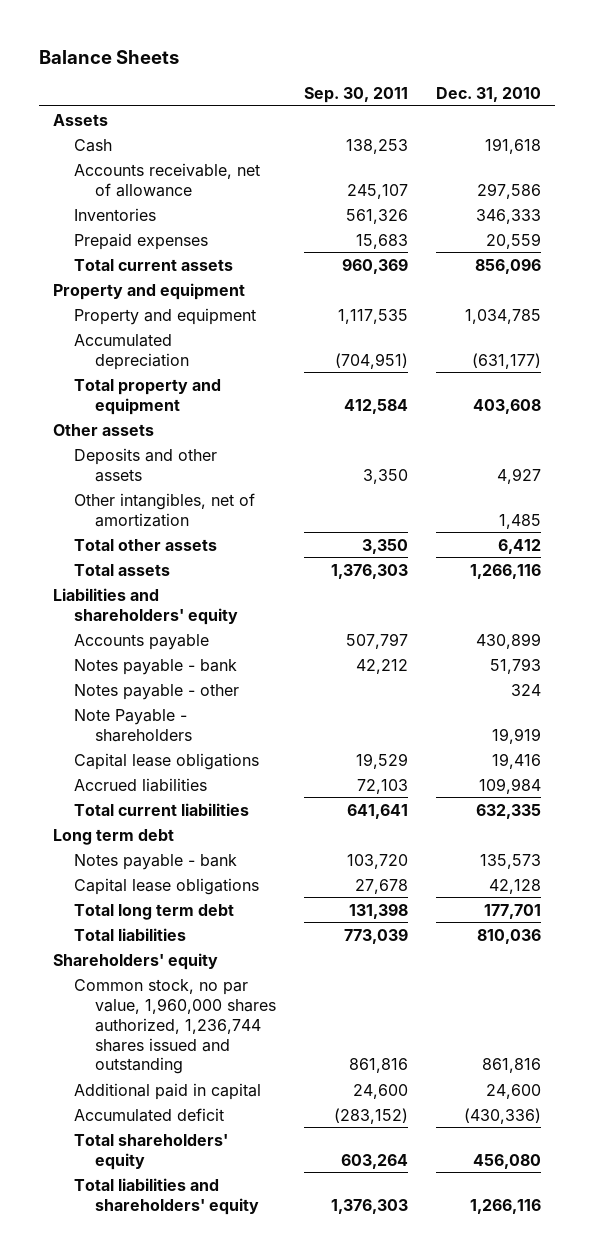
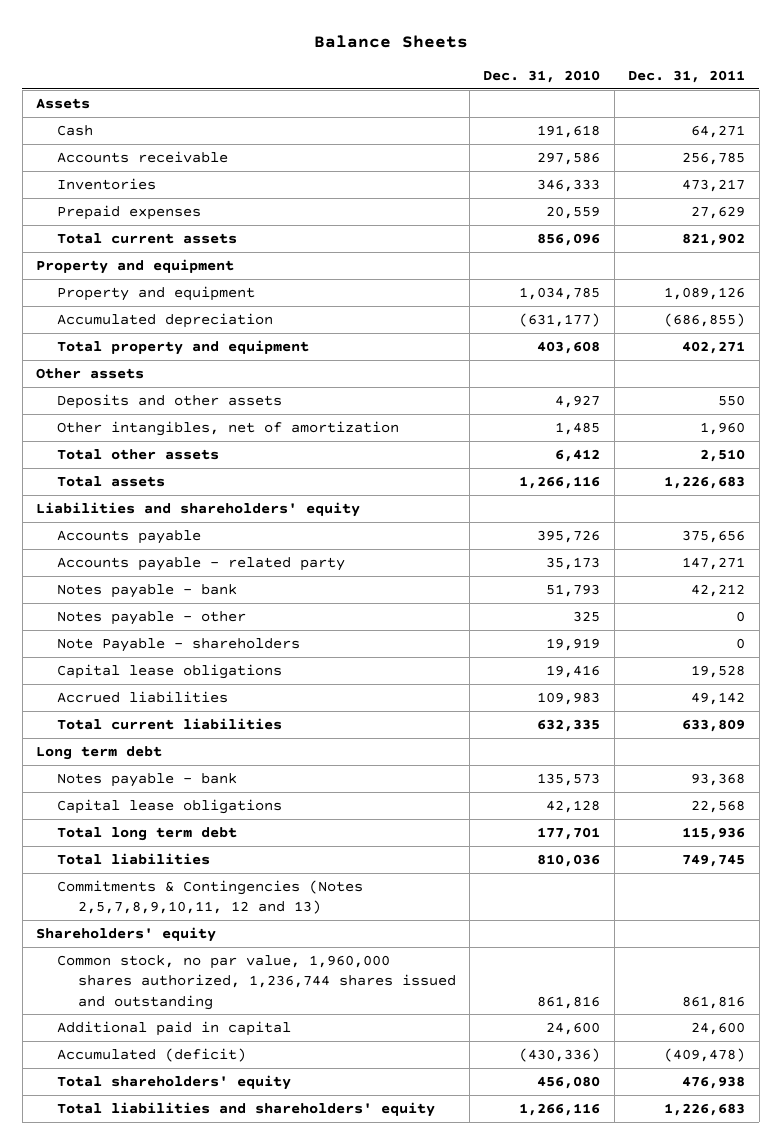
- | Sep. 30, 2011 | Dec. 31, 2010
+ | Dec. 31, 2010 | Dec. 31, 2011
- Accounts receivable, net of allowance | 245,107 | 297,586
+ Accounts receivable | 297,586 | 256,785
- Accounts payable | 507,797 | 430,899
+ Accounts payable | 395,726 | 375,656
+ Accounts payable - related party | 35,173 | 147,271
- Notes payable - other | | 324
+ Notes payable - other | 325 | 0
- Accrued liabilities | 72,103 | 109,984
+ Accrued liabilities | 109,983 | 49,142
+ Commitments & Contingencies (Notes 2,5,7,8,9,10,11, 12 and 13)
- Accumulated deficit | (283,152) | (430,336)
+ Accumulated (deficit) | (430,336) | (409,478)

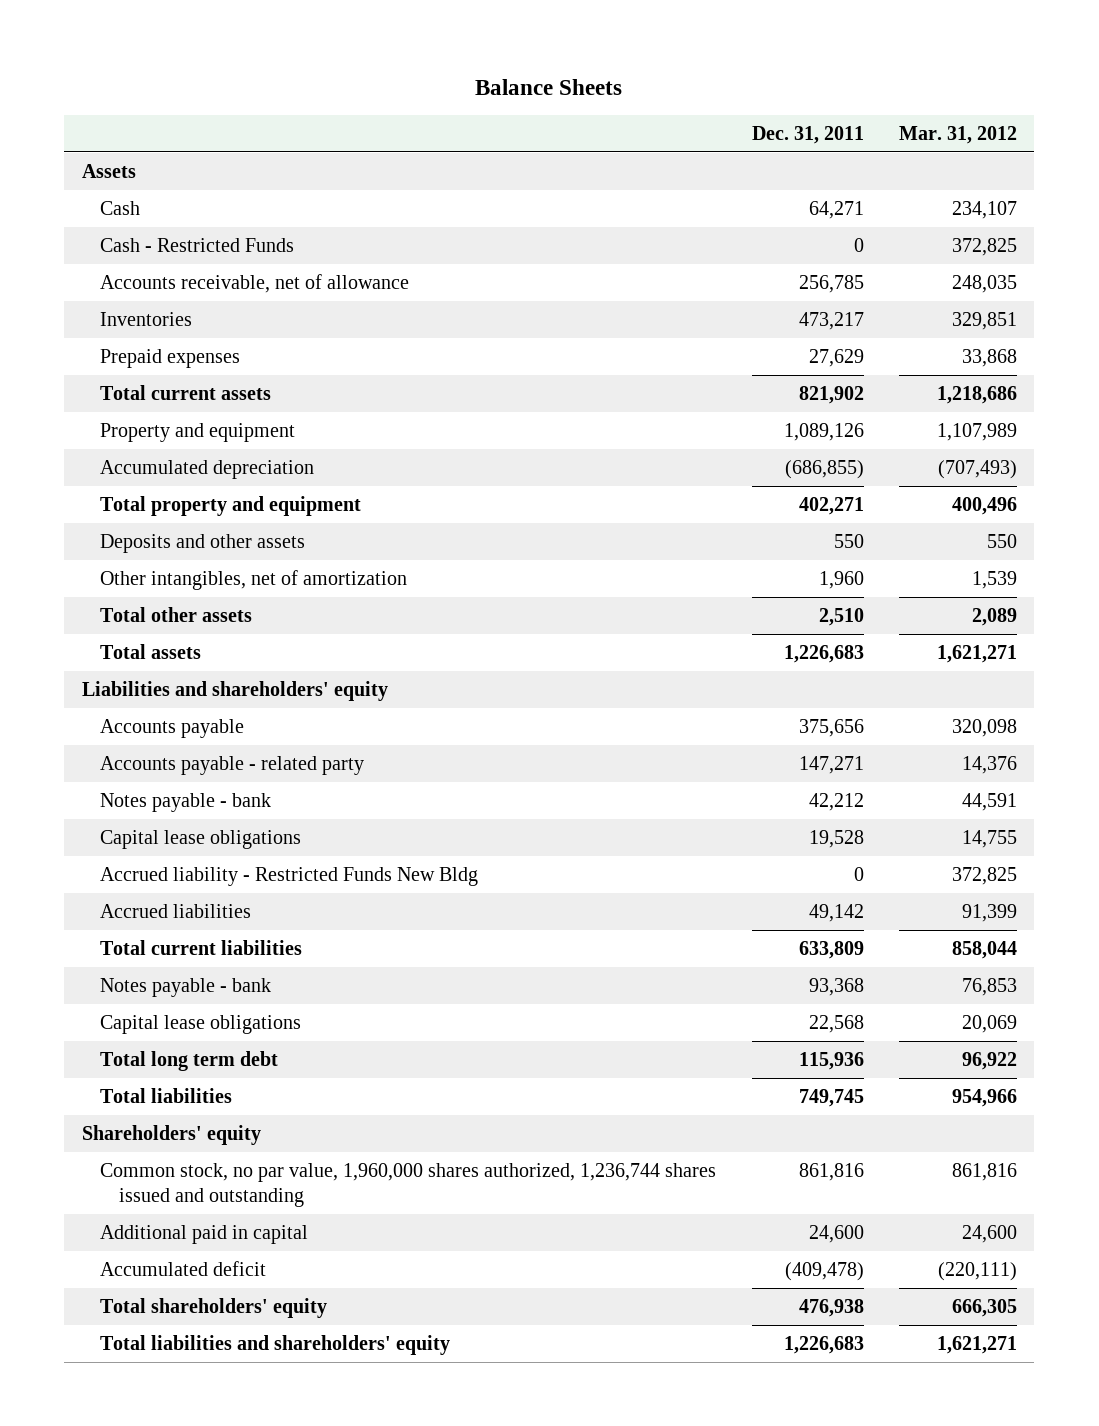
- | Dec. 31, 2010 | Dec. 31, 2011
+ | Dec. 31, 2011 | Mar. 31, 2012
- Accounts receivable | 297,586 | 256,785
+ Cash - Restricted Funds | 0 | 372,825
+ Accounts receivable, net of allowance | 256,785 | 248,035
- Property and equipment
- Other assets
- Notes payable - other | 325 | 0
- Note Payable - shareholders | 19,919 | 0
+ Accrued liability - Restricted Funds New Bldg | 0 | 372,825
- Long term debt
- Commitments & Contingencies (Notes 2,5,7,8,9,10,11, 12 and 13)
- Accumulated (deficit) | (430,336) | (409,478)
+ Accumulated deficit | (409,478) | (220,111)

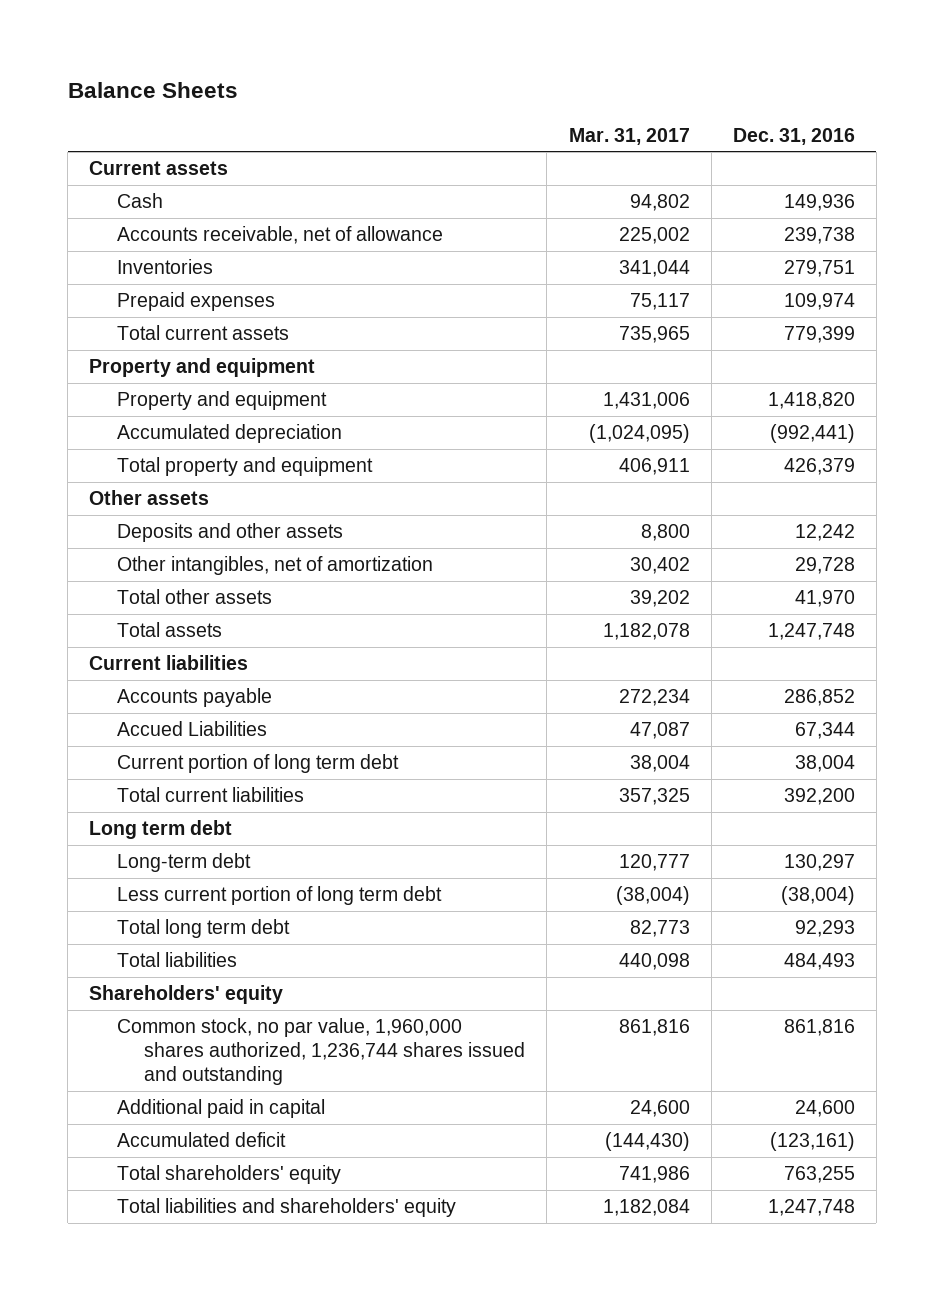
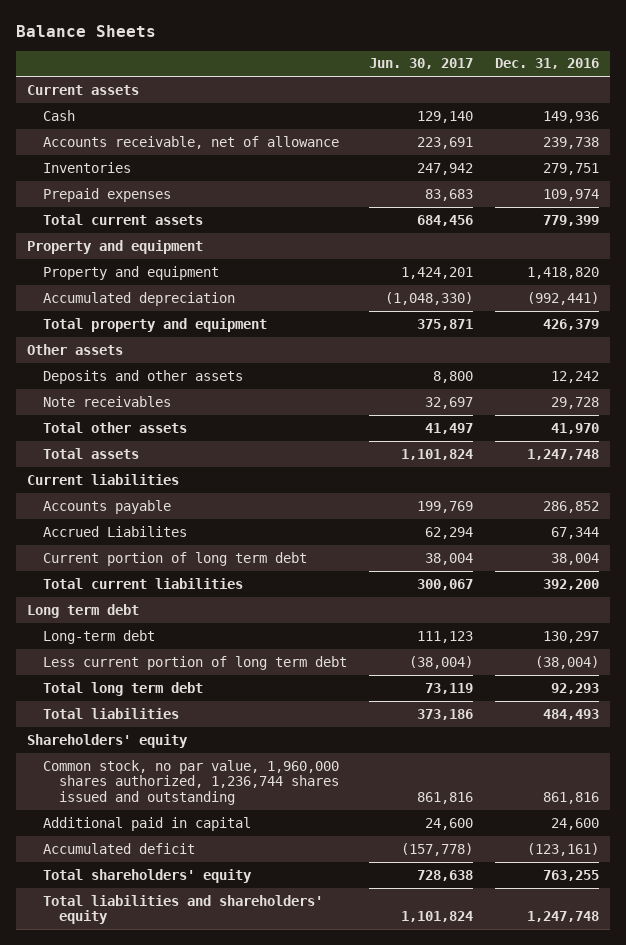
- | Mar. 31, 2017 | Dec. 31, 2016
+ | Jun. 30, 2017 | Dec. 31, 2016
- Other intangibles, net of amortization | 30,402 | 29,728
+ Note receivables | 32,697 | 29,728
- Accued Liabilities | 47,087 | 67,344
+ Accrued Liabilites | 62,294 | 67,344

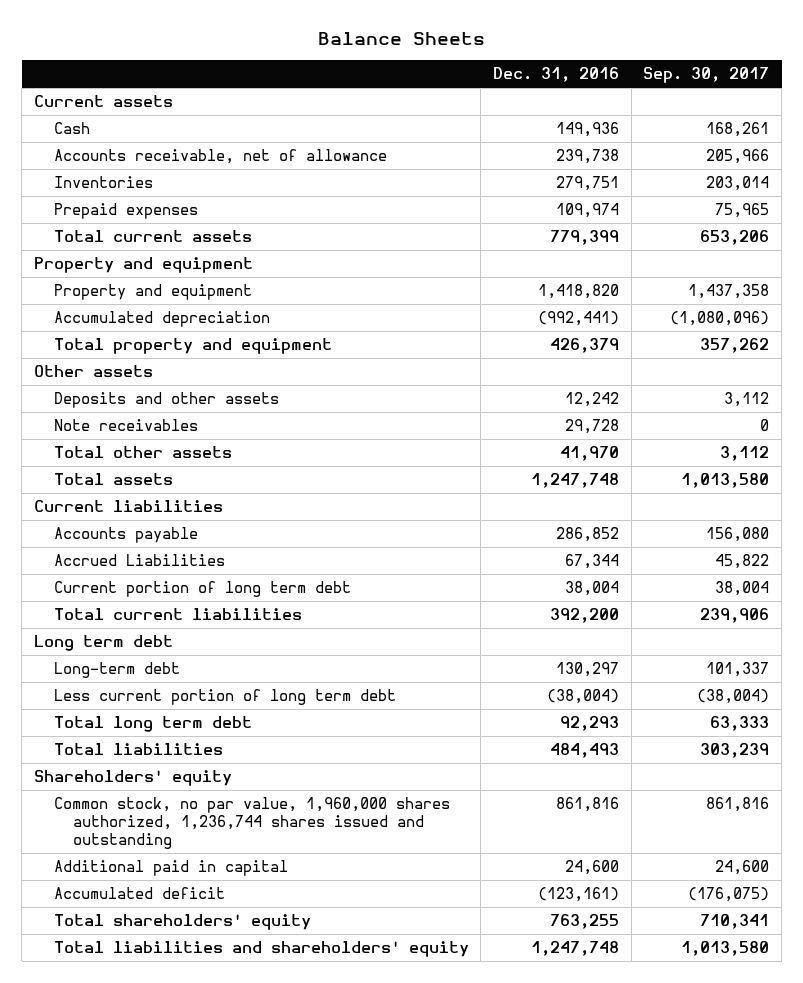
- | Jun. 30, 2017 | Dec. 31, 2016
+ | Dec. 31, 2016 | Sep. 30, 2017
- Accrued Liabilites | 62,294 | 67,344
+ Accrued Liabilities | 67,344 | 45,822

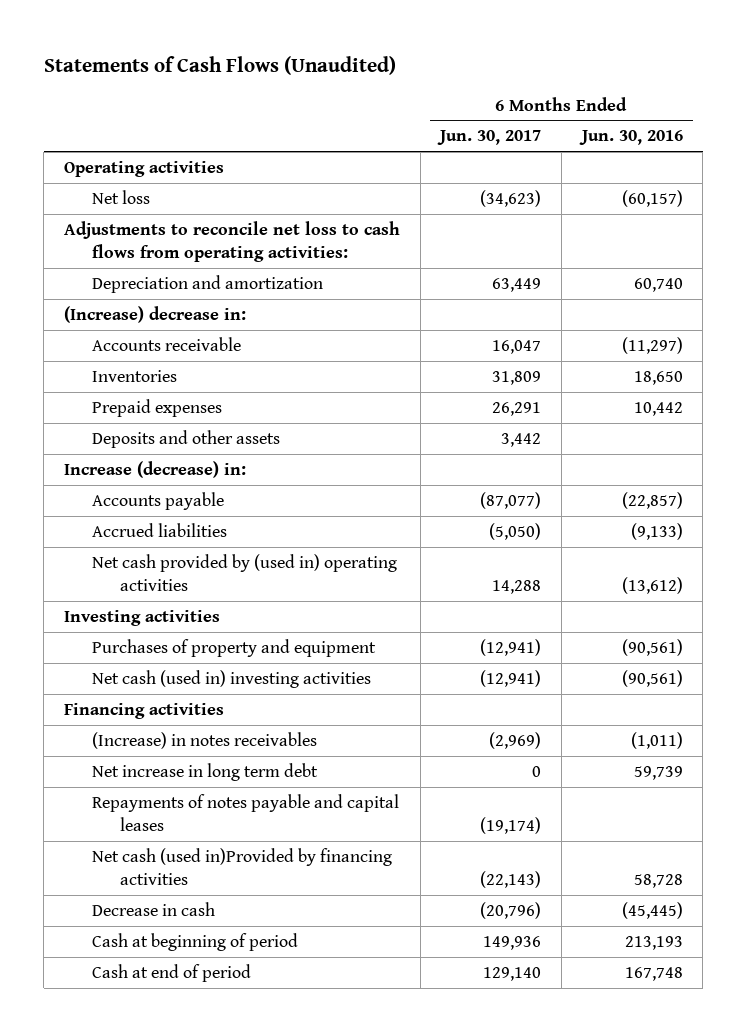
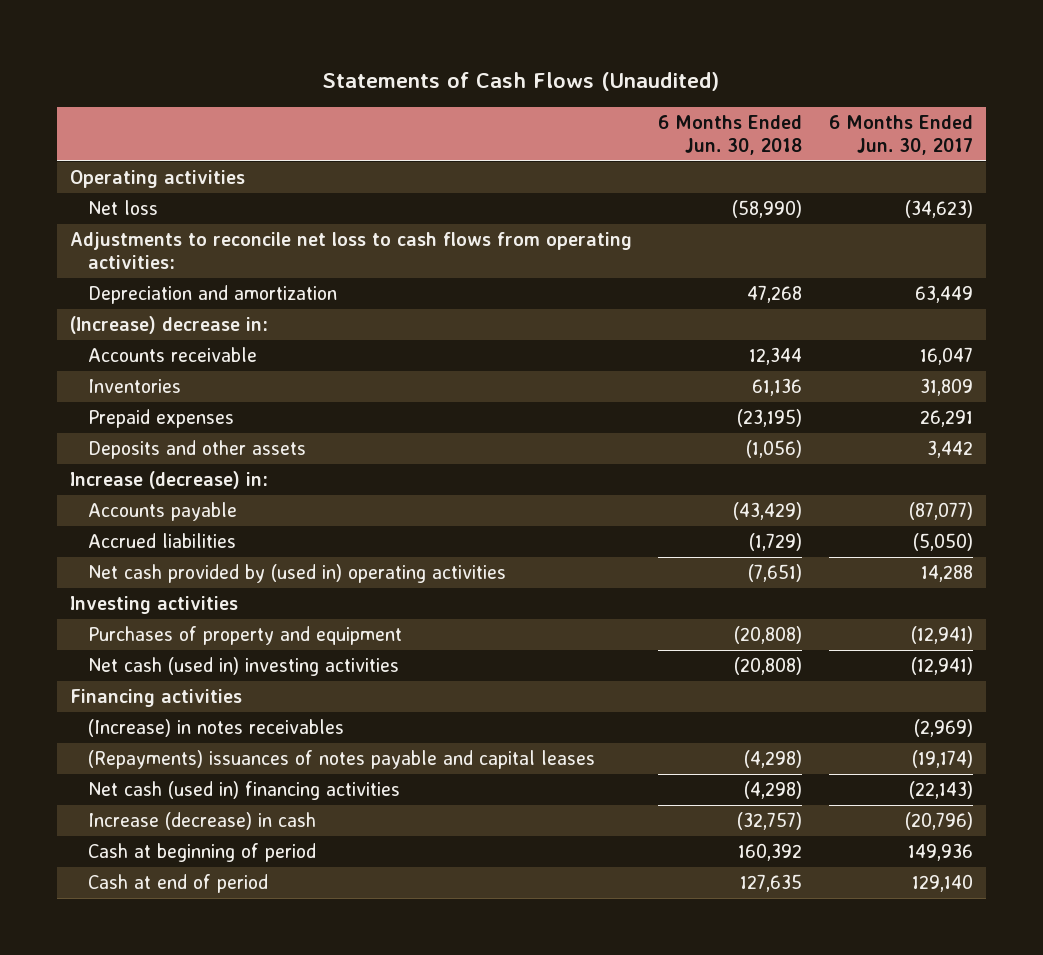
- | 6 Months Ended Jun. 30, 2017 | 6 Months Ended Jun. 30, 2016
+ | 6 Months Ended Jun. 30, 2018 | 6 Months Ended Jun. 30, 2017
- Net increase in long term debt | 0 | 59,739
- Repayments of notes payable and capital leases | (19,174) |
- Net cash (used in)Provided by financing activities | (22,143) | 58,728
- Decrease in cash | (20,796) | (45,445)
+ (Repayments) issuances of notes payable and capital leases | (4,298) | (19,174)
+ Net cash (used in) financing activities | (4,298) | (22,143)
+ Increase (decrease) in cash | (32,757) | (20,796)

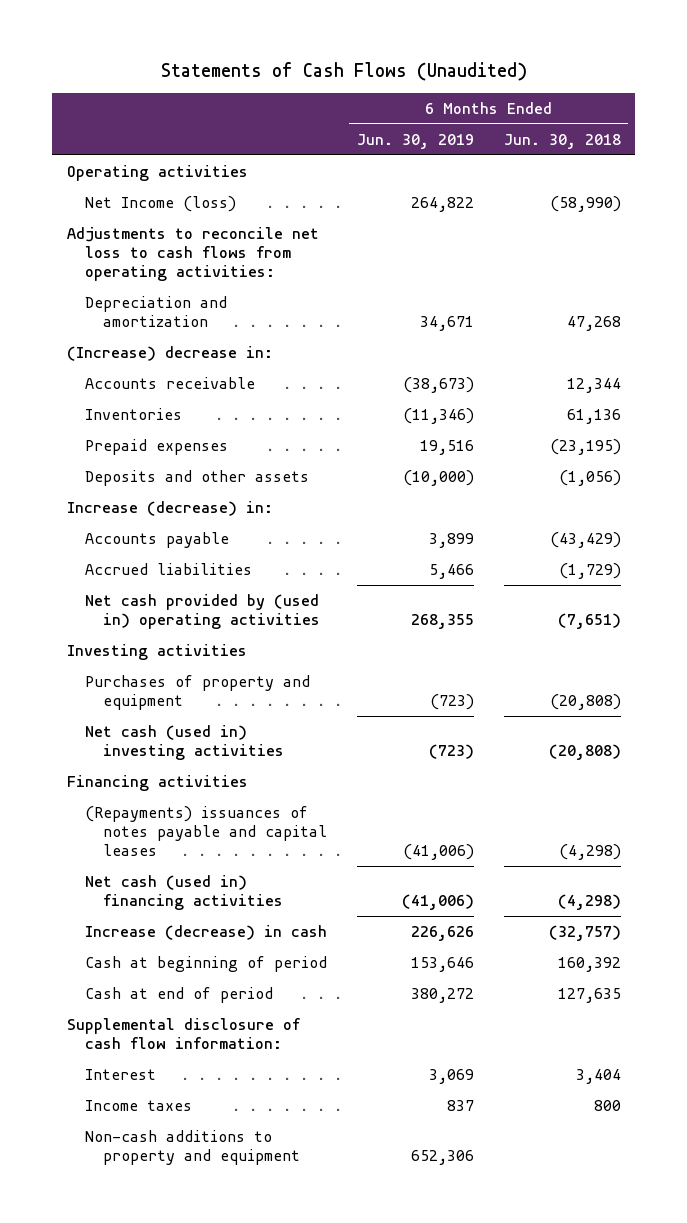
- | 6 Months Ended Jun. 30, 2018 | 6 Months Ended Jun. 30, 2017
+ | 6 Months Ended Jun. 30, 2019 | 6 Months Ended Jun. 30, 2018
- Net loss | (58,990) | (34,623)
+ Net Income (loss) | 264,822 | (58,990)
- (Increase) in notes receivables | | (2,969)
+ Supplemental disclosure of cash flow information:
+ Interest | 3,069 | 3,404
+ Income taxes | 837 | 800
+ Non-cash additions to property and equipment | 652,306 |

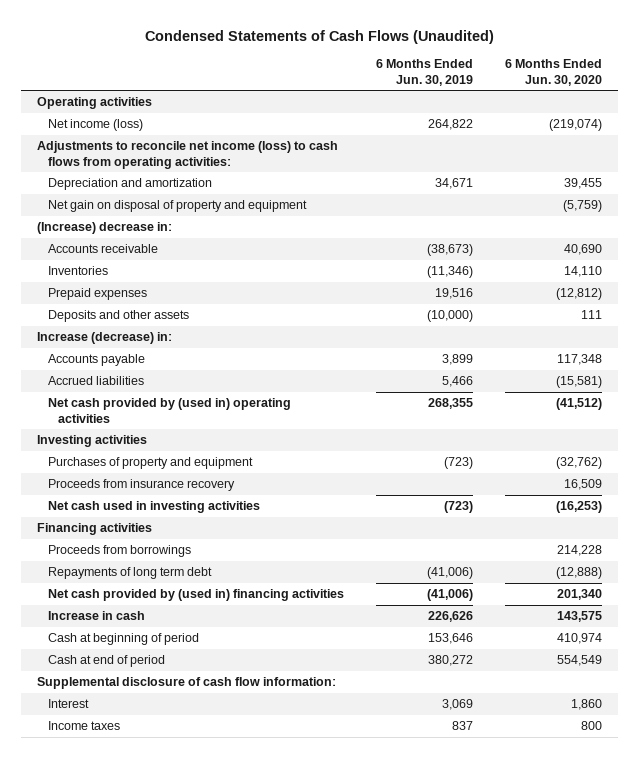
- Statements of Cash Flows (Unaudited)
+ Condensed Statements of Cash Flows (Unaudited)
- | 6 Months Ended Jun. 30, 2019 | 6 Months Ended Jun. 30, 2018
+ | 6 Months Ended Jun. 30, 2019 | 6 Months Ended Jun. 30, 2020
- Net Income (loss) | 264,822 | (58,990)
- Adjustments to reconcile net loss to cash flows from operating activities:
+ Net income (loss) | 264,822 | (219,074)
+ Adjustments to reconcile net income (loss) to cash flows from operating activities:
+ Net gain on disposal of property and equipment | | (5,759)
- Net cash (used in) investing activities | (723) | (20,808)
+ Proceeds from insurance recovery | | 16,509
+ Net cash used in investing activities | (723) | (16,253)
- (Repayments) issuances of notes payable and capital leases | (41,006) | (4,298)
- Net cash (used in) financing activities | (41,006) | (4,298)
- Increase (decrease) in cash | 226,626 | (32,757)
+ Proceeds from borrowings | | 214,228
+ Repayments of long term debt | (41,006) | (12,888)
+ Net cash provided by (used in) financing activities | (41,006) | 201,340
+ Increase in cash | 226,626 | 143,575
- Non-cash additions to property and equipment | 652,306 |

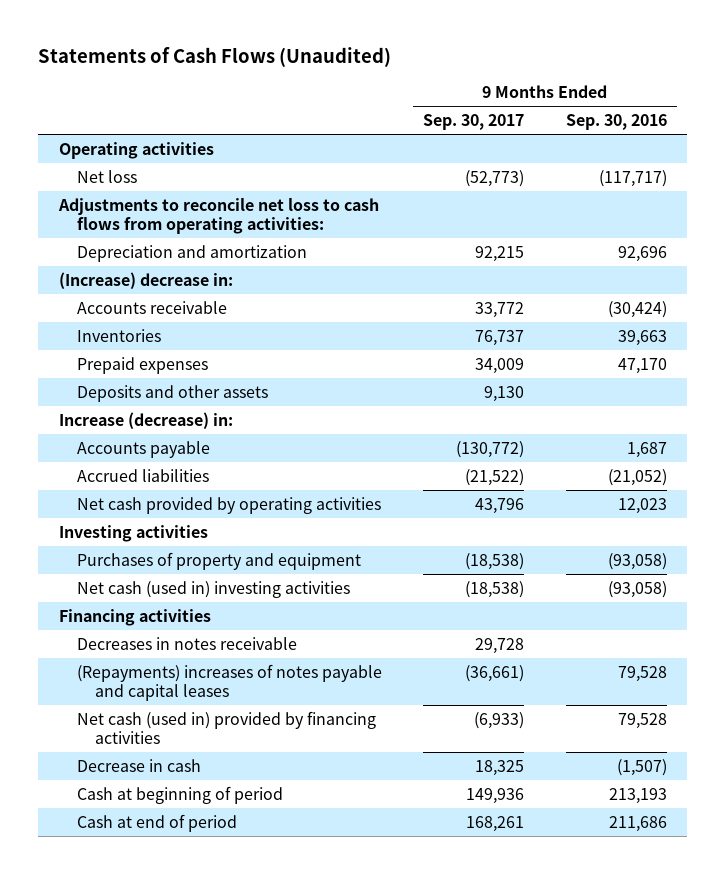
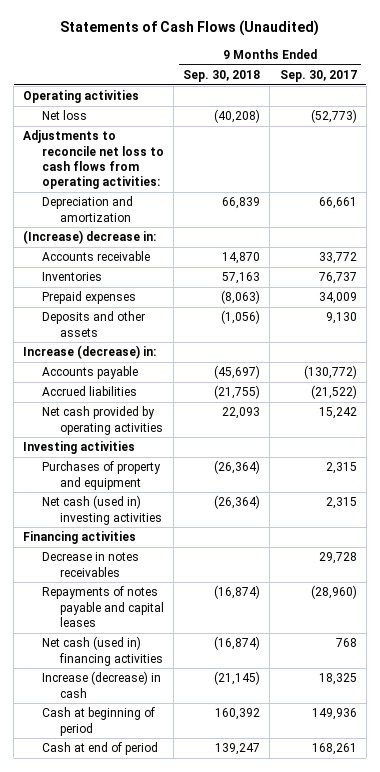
- | 9 Months Ended Sep. 30, 2017 | 9 Months Ended Sep. 30, 2016
+ | 9 Months Ended Sep. 30, 2018 | 9 Months Ended Sep. 30, 2017
- Depreciation and amortization | 92,215 | 92,696
+ Depreciation and amortization | 66,839 | 66,661
- Net cash provided by operating activities | 43,796 | 12,023
+ Net cash provided by operating activities | 22,093 | 15,242
- Purchases of property and equipment | (18,538) | (93,058)
- Net cash (used in) investing activities | (18,538) | (93,058)
+ Purchases of property and equipment | (26,364) | 2,315
+ Net cash (used in) investing activities | (26,364) | 2,315
- Decreases in notes receivable | 29,728 |
- (Repayments) increases of notes payable and capital leases | (36,661) | 79,528
- Net cash (used in) provided by financing activities | (6,933) | 79,528
- Decrease in cash | 18,325 | (1,507)
+ Decrease in notes receivables | | 29,728
+ Repayments of notes payable and capital leases | (16,874) | (28,960)
+ Net cash (used in) financing activities | (16,874) | 768
+ Increase (decrease) in cash | (21,145) | 18,325

